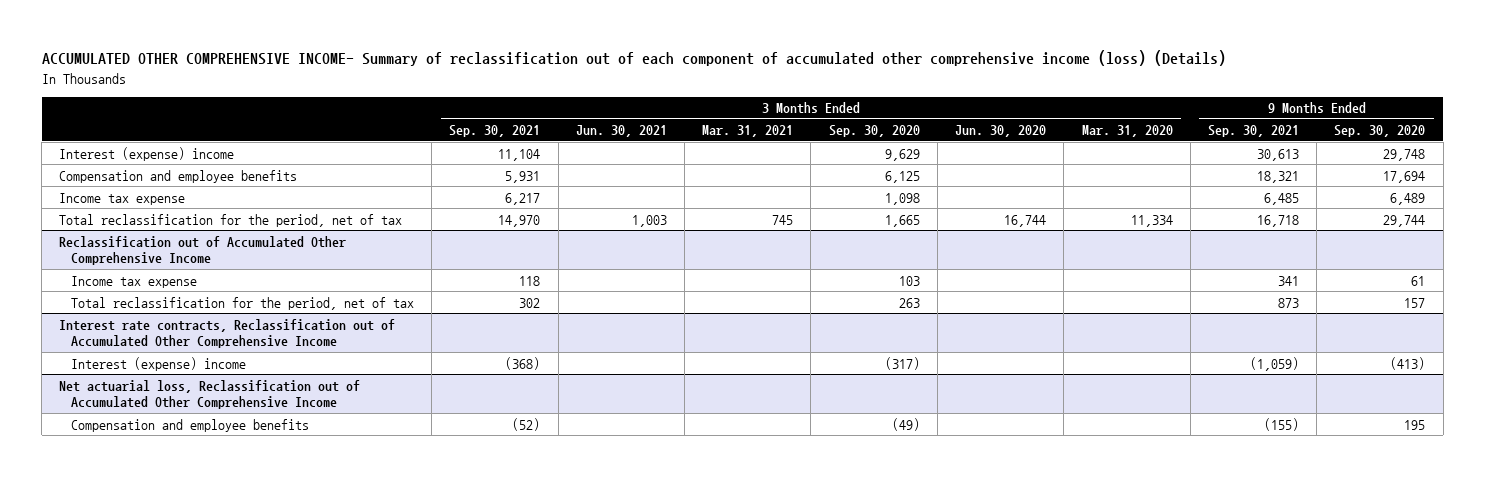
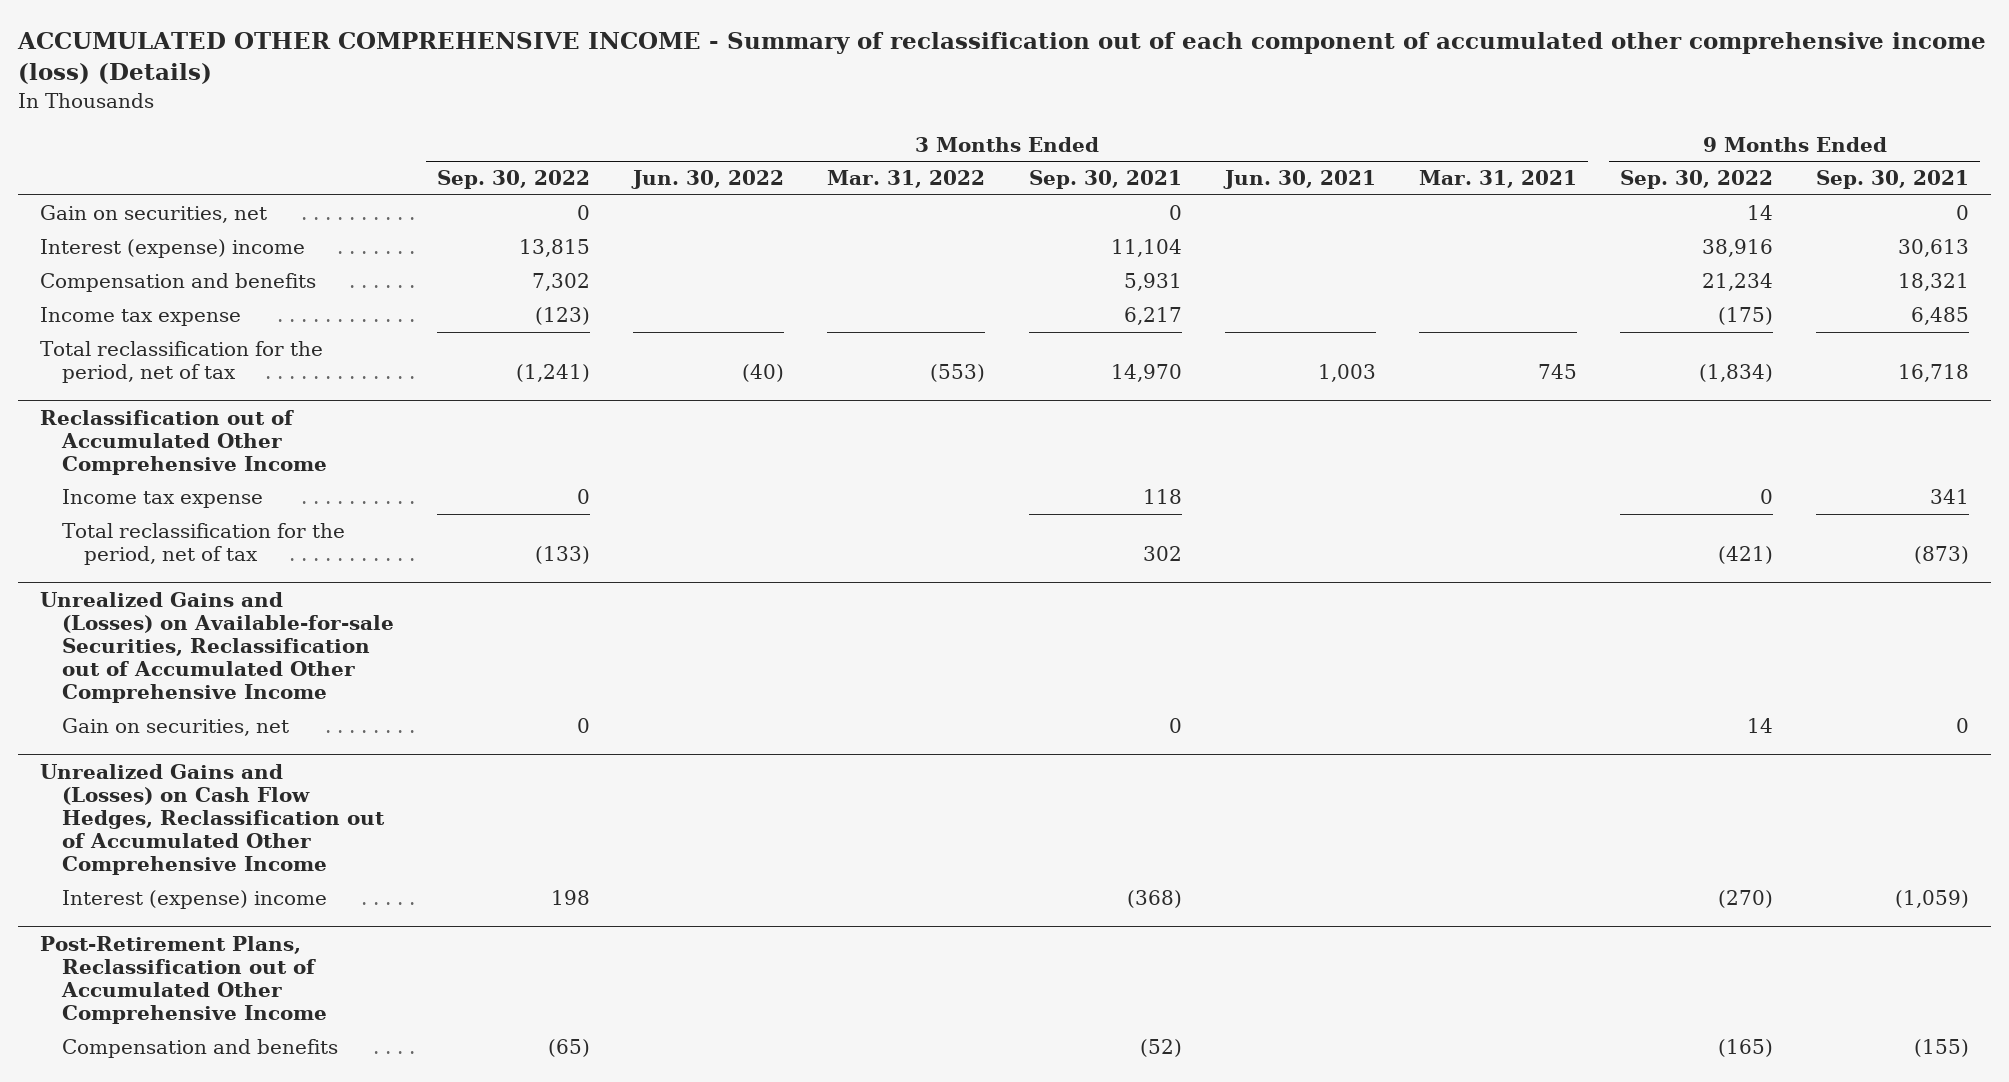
- ACCUMULATED OTHER COMPREHENSIVE INCOME- Summary of reclassification out of each component of accumulated other comprehensive income (loss) (Details)
+ ACCUMULATED OTHER COMPREHENSIVE INCOME - Summary of reclassification out of each component of accumulated other comprehensive income (loss) (Details)
- | 3 Months Ended Sep. 30, 2021 | 3 Months Ended Jun. 30, 2021 | 3 Months Ended Mar. 31, 2021 | 3 Months Ended Sep. 30, 2020 | 3 Months Ended Jun. 30, 2020 | 3 Months Ended Mar. 31, 2020 | 9 Months Ended Sep. 30, 2021 | 9 Months Ended Sep. 30, 2020
+ | 3 Months Ended Sep. 30, 2022 | 3 Months Ended Jun. 30, 2022 | 3 Months Ended Mar. 31, 2022 | 3 Months Ended Sep. 30, 2021 | 3 Months Ended Jun. 30, 2021 | 3 Months Ended Mar. 31, 2021 | 9 Months Ended Sep. 30, 2022 | 9 Months Ended Sep. 30, 2021
+ Gain on securities, net | 0 | | | 0 | | | 14 | 0
- Compensation and employee benefits | 5,931 | | | 6,125 | | | 18,321 | 17,694
+ Compensation and benefits | 7,302 | | | 5,931 | | | 21,234 | 18,321
@ Reclassification out of Accumulated Other Comprehensive Income
- Total reclassification for the period, net of tax | 302 | | | 263 | | | 873 | 157
- Interest rate contracts, Reclassification out of Accumulated Other Comprehensive Income
@ Reclassification out of Accumulated Other Comprehensive Income
+ Total reclassification for the period, net of tax | (133) | | | 302 | | | (421) | (873)
+ Unrealized Gains and (Losses) on Available-for-sale Securities, Reclassification out of Accumulated Other Comprehensive Income
+ Gain on securities, net | 0 | | | 0 | | | 14 | 0
+ Unrealized Gains and (Losses) on Cash Flow Hedges, Reclassification out of Accumulated Other Comprehensive Income
- Net actuarial loss, Reclassification out of Accumulated Other Comprehensive Income
- Compensation and employee benefits | (52) | | | (49) | | | (155) | 195
+ Post-Retirement Plans, Reclassification out of Accumulated Other Comprehensive Income
+ Compensation and benefits | (65) | | | (52) | | | (165) | (155)

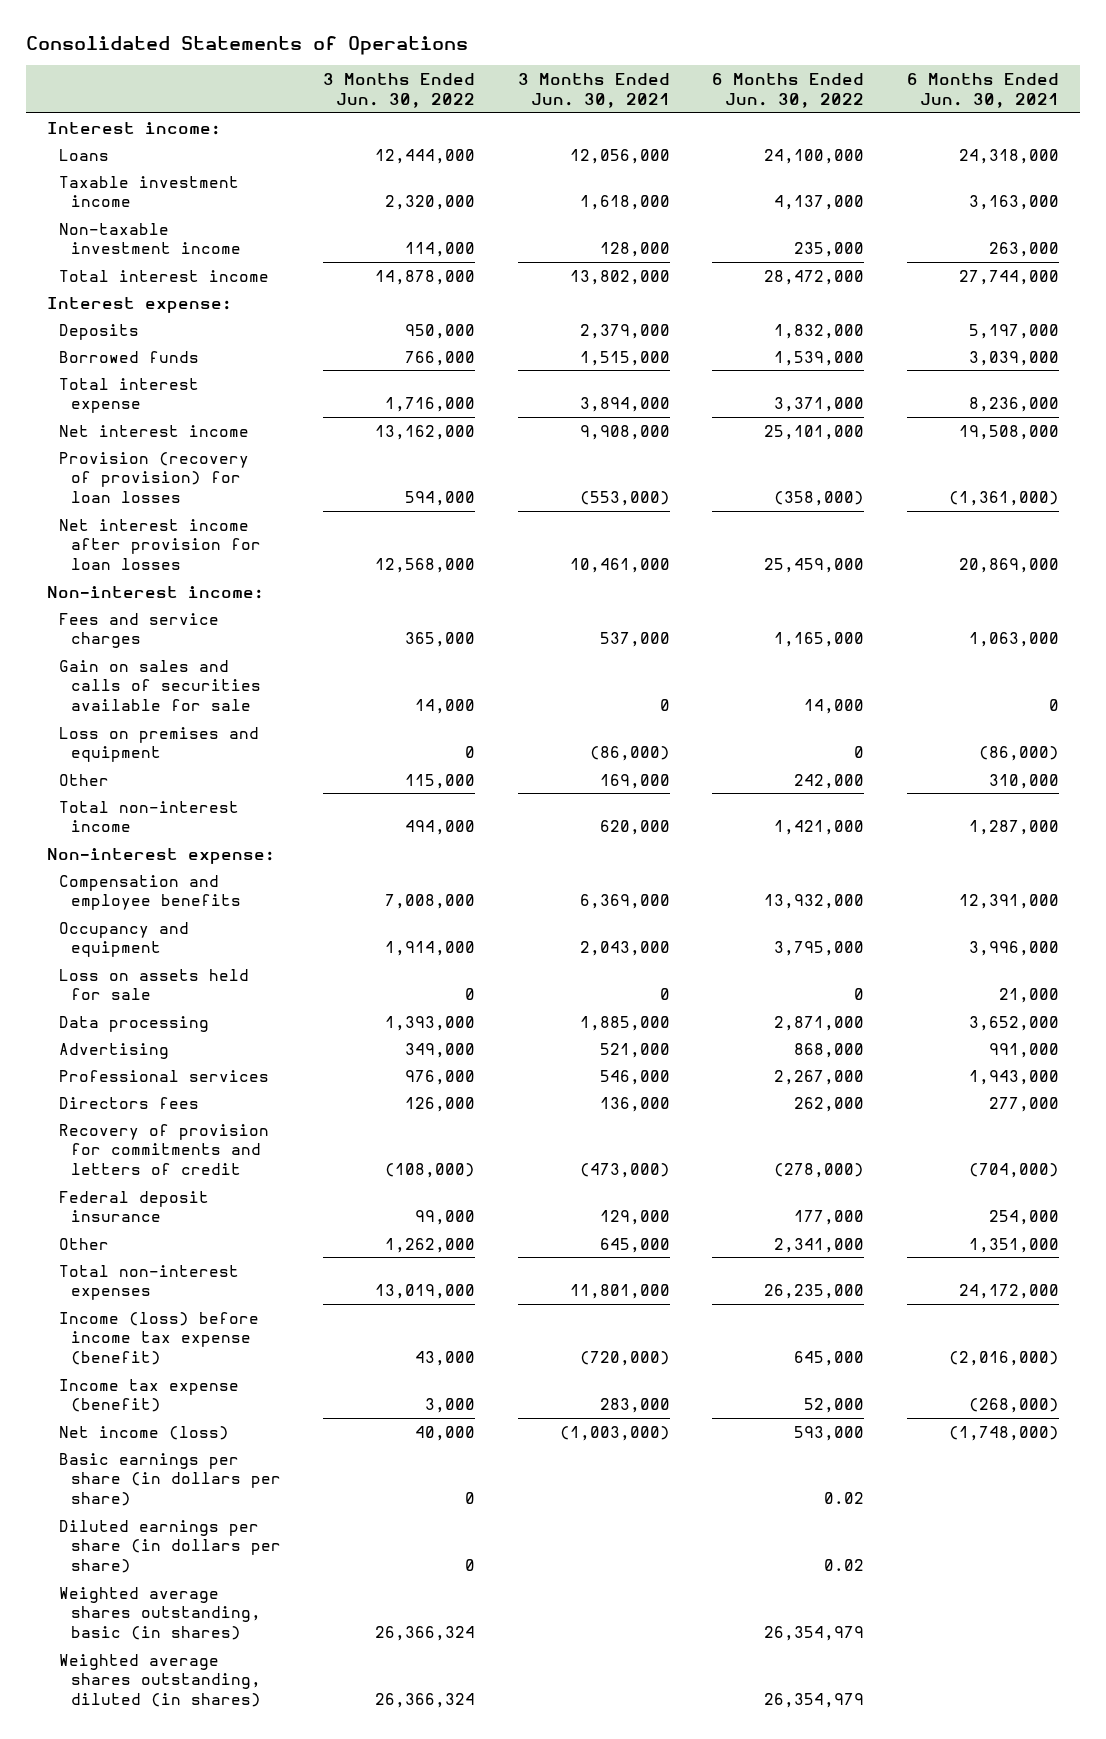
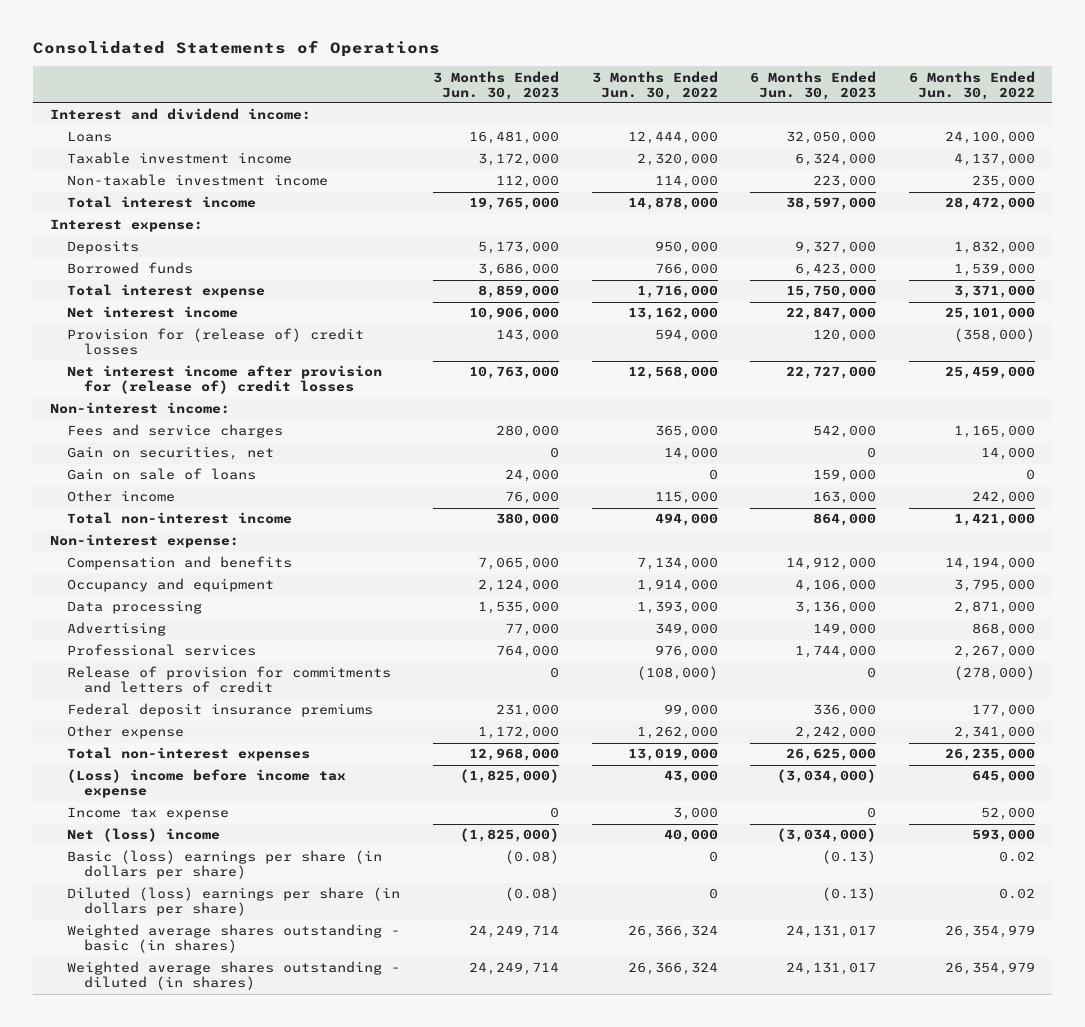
- | 3 Months Ended Jun. 30, 2022 | 3 Months Ended Jun. 30, 2021 | 6 Months Ended Jun. 30, 2022 | 6 Months Ended Jun. 30, 2021
+ | 3 Months Ended Jun. 30, 2023 | 3 Months Ended Jun. 30, 2022 | 6 Months Ended Jun. 30, 2023 | 6 Months Ended Jun. 30, 2022
- Interest income:
+ Interest and dividend income:
- Provision (recovery of provision) for loan losses | 594,000 | (553,000) | (358,000) | (1,361,000)
- Net interest income after provision for loan losses | 12,568,000 | 10,461,000 | 25,459,000 | 20,869,000
+ Provision for (release of) credit losses | 143,000 | 594,000 | 120,000 | (358,000)
+ Net interest income after provision for (release of) credit losses | 10,763,000 | 12,568,000 | 22,727,000 | 25,459,000
- Gain on sales and calls of securities available for sale | 14,000 | 0 | 14,000 | 0
- Loss on premises and equipment | 0 | (86,000) | 0 | (86,000)
- Other | 115,000 | 169,000 | 242,000 | 310,000
+ Gain on securities, net | 0 | 14,000 | 0 | 14,000
+ Gain on sale of loans | 24,000 | 0 | 159,000 | 0
+ Other income | 76,000 | 115,000 | 163,000 | 242,000
- Compensation and employee benefits | 7,008,000 | 6,369,000 | 13,932,000 | 12,391,000
+ Compensation and benefits | 7,065,000 | 7,134,000 | 14,912,000 | 14,194,000
- Loss on assets held for sale | 0 | 0 | 0 | 21,000
- Directors fees | 126,000 | 136,000 | 262,000 | 277,000
- Recovery of provision for commitments and letters of credit | (108,000) | (473,000) | (278,000) | (704,000)
- Federal deposit insurance | 99,000 | 129,000 | 177,000 | 254,000
- Other | 1,262,000 | 645,000 | 2,341,000 | 1,351,000
+ Release of provision for commitments and letters of credit | 0 | (108,000) | 0 | (278,000)
+ Federal deposit insurance premiums | 231,000 | 99,000 | 336,000 | 177,000
+ Other expense | 1,172,000 | 1,262,000 | 2,242,000 | 2,341,000
- Income (loss) before income tax expense (benefit) | 43,000 | (720,000) | 645,000 | (2,016,000)
- Income tax expense (benefit) | 3,000 | 283,000 | 52,000 | (268,000)
- Net income (loss) | 40,000 | (1,003,000) | 593,000 | (1,748,000)
- Basic earnings per share (in dollars per share) | 0 | | 0.02 |
- Diluted earnings per share (in dollars per share) | 0 | | 0.02 |
- Weighted average shares outstanding, basic (in shares) | 26,366,324 | | 26,354,979 |
- Weighted average shares outstanding, diluted (in shares) | 26,366,324 | | 26,354,979 |
+ (Loss) income before income tax expense | (1,825,000) | 43,000 | (3,034,000) | 645,000
+ Income tax expense | 0 | 3,000 | 0 | 52,000
+ Net (loss) income | (1,825,000) | 40,000 | (3,034,000) | 593,000
+ Basic (loss) earnings per share (in dollars per share) | (0.08) | 0 | (0.13) | 0.02
+ Diluted (loss) earnings per share (in dollars per share) | (0.08) | 0 | (0.13) | 0.02
+ Weighted average shares outstanding - basic (in shares) | 24,249,714 | 26,366,324 | 24,131,017 | 26,354,979
+ Weighted average shares outstanding - diluted (in shares) | 24,249,714 | 26,366,324 | 24,131,017 | 26,354,979

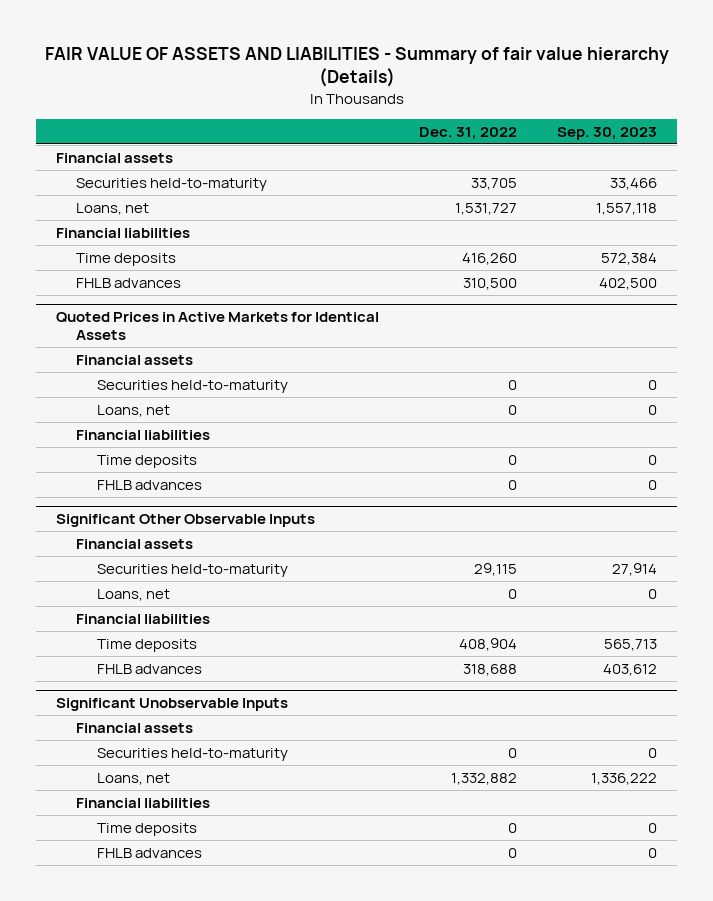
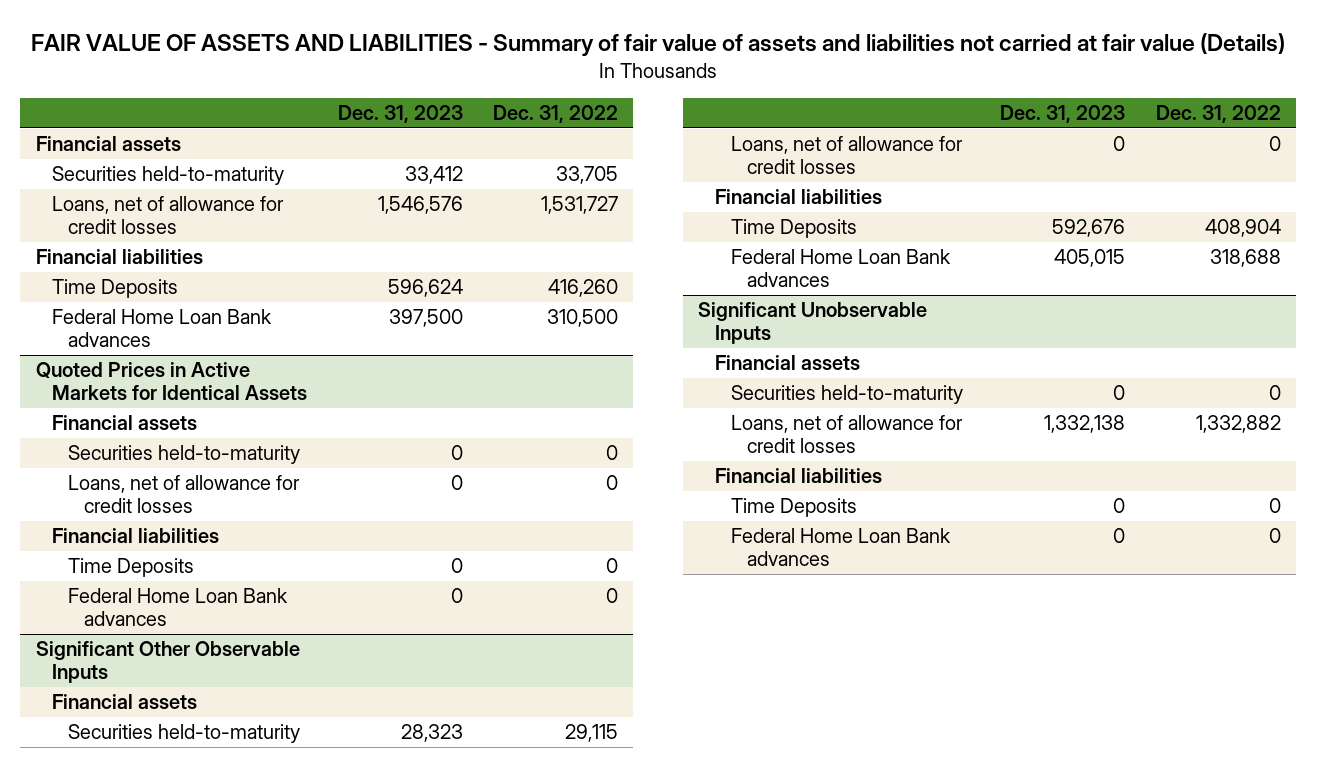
- FAIR VALUE OF ASSETS AND LIABILITIES - Summary of fair value hierarchy (Details)
+ FAIR VALUE OF ASSETS AND LIABILITIES - Summary of fair value of assets and liabilities not carried at fair value (Details)
- | Dec. 31, 2022 | Sep. 30, 2023
+ | Dec. 31, 2023 | Dec. 31, 2022
- Loans, net | 1,531,727 | 1,557,118
+ Loans, net of allowance for credit losses | 1,546,576 | 1,531,727
- Time deposits | 416,260 | 572,384
- FHLB advances | 310,500 | 402,500
+ Time Deposits | 596,624 | 416,260
+ Federal Home Loan Bank advances | 397,500 | 310,500
@ Quoted Prices in Active Markets for Identical Assets
- Loans, net | 0 | 0
+ Loans, net of allowance for credit losses | 0 | 0
- Time deposits | 0 | 0
- FHLB advances | 0 | 0
+ Time Deposits | 0 | 0
+ Federal Home Loan Bank advances | 0 | 0
@ Significant Other Observable Inputs
- Loans, net | 0 | 0
+ Loans, net of allowance for credit losses | 0 | 0
- Time deposits | 408,904 | 565,713
- FHLB advances | 318,688 | 403,612
+ Time Deposits | 592,676 | 408,904
+ Federal Home Loan Bank advances | 405,015 | 318,688
@ Significant Unobservable Inputs
- Loans, net | 1,332,882 | 1,336,222
+ Loans, net of allowance for credit losses | 1,332,138 | 1,332,882
- Time deposits | 0 | 0
- FHLB advances | 0 | 0
+ Time Deposits | 0 | 0
+ Federal Home Loan Bank advances | 0 | 0

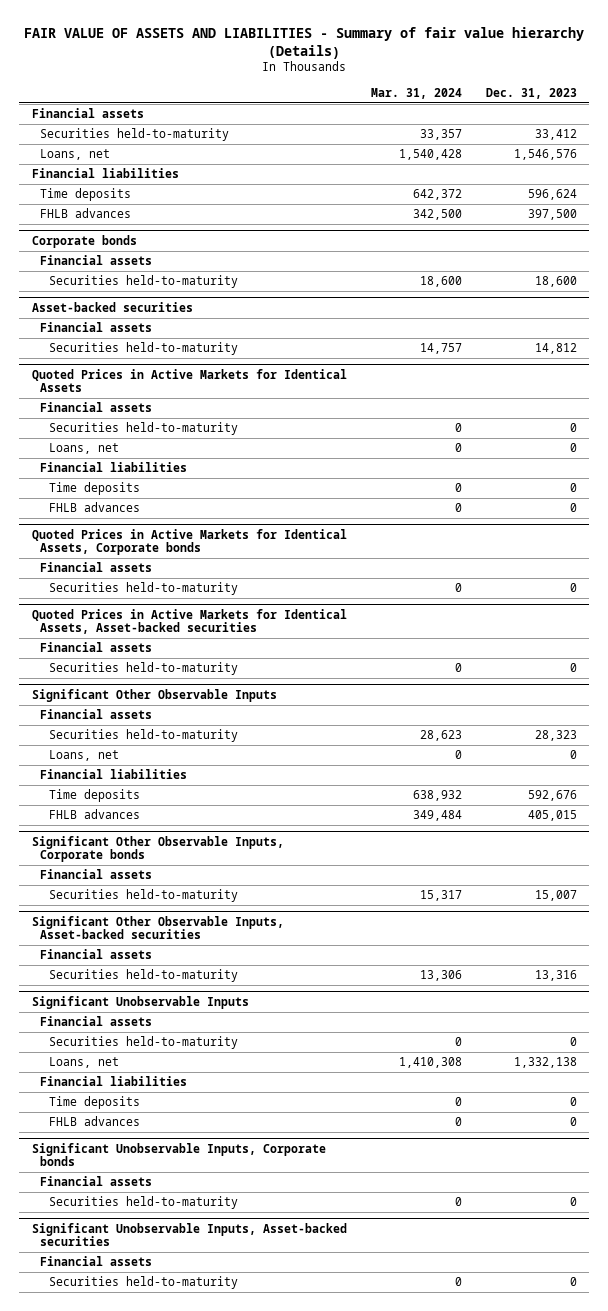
- FAIR VALUE OF ASSETS AND LIABILITIES - Summary of fair value of assets and liabilities not carried at fair value (Details)
+ FAIR VALUE OF ASSETS AND LIABILITIES - Summary of fair value hierarchy (Details)
- | Dec. 31, 2023 | Dec. 31, 2022
+ | Mar. 31, 2024 | Dec. 31, 2023
- Loans, net of allowance for credit losses | 1,546,576 | 1,531,727
+ Loans, net | 1,540,428 | 1,546,576
- Time Deposits | 596,624 | 416,260
- Federal Home Loan Bank advances | 397,500 | 310,500
+ Time deposits | 642,372 | 596,624
+ FHLB advances | 342,500 | 397,500
+ Corporate bonds
+ Financial assets
+ Securities held-to-maturity | 18,600 | 18,600
+ Asset-backed securities
+ Financial assets
+ Securities held-to-maturity | 14,757 | 14,812
@ Quoted Prices in Active Markets for Identical Assets
- Loans, net of allowance for credit losses | 0 | 0
+ Loans, net | 0 | 0
- Time Deposits | 0 | 0
- Federal Home Loan Bank advances | 0 | 0
+ Time deposits | 0 | 0
+ FHLB advances | 0 | 0
+ Quoted Prices in Active Markets for Identical Assets, Corporate bonds
+ Financial assets
+ Securities held-to-maturity | 0 | 0
+ Quoted Prices in Active Markets for Identical Assets, Asset-backed securities
+ Financial assets
+ Securities held-to-maturity | 0 | 0
@ Significant Other Observable Inputs
- Loans, net of allowance for credit losses | 0 | 0
+ Loans, net | 0 | 0
- Time Deposits | 592,676 | 408,904
- Federal Home Loan Bank advances | 405,015 | 318,688
+ Time deposits | 638,932 | 592,676
+ FHLB advances | 349,484 | 405,015
+ Significant Other Observable Inputs, Corporate bonds
+ Financial assets
+ Securities held-to-maturity | 15,317 | 15,007
+ Significant Other Observable Inputs, Asset-backed securities
+ Financial assets
+ Securities held-to-maturity | 13,306 | 13,316
@ Significant Unobservable Inputs
- Loans, net of allowance for credit losses | 1,332,138 | 1,332,882
+ Loans, net | 1,410,308 | 1,332,138
- Time Deposits | 0 | 0
- Federal Home Loan Bank advances | 0 | 0
+ Time deposits | 0 | 0
+ FHLB advances | 0 | 0
+ Significant Unobservable Inputs, Corporate bonds
+ Financial assets
+ Securities held-to-maturity | 0 | 0
+ Significant Unobservable Inputs, Asset-backed securities
+ Financial assets
+ Securities held-to-maturity | 0 | 0

